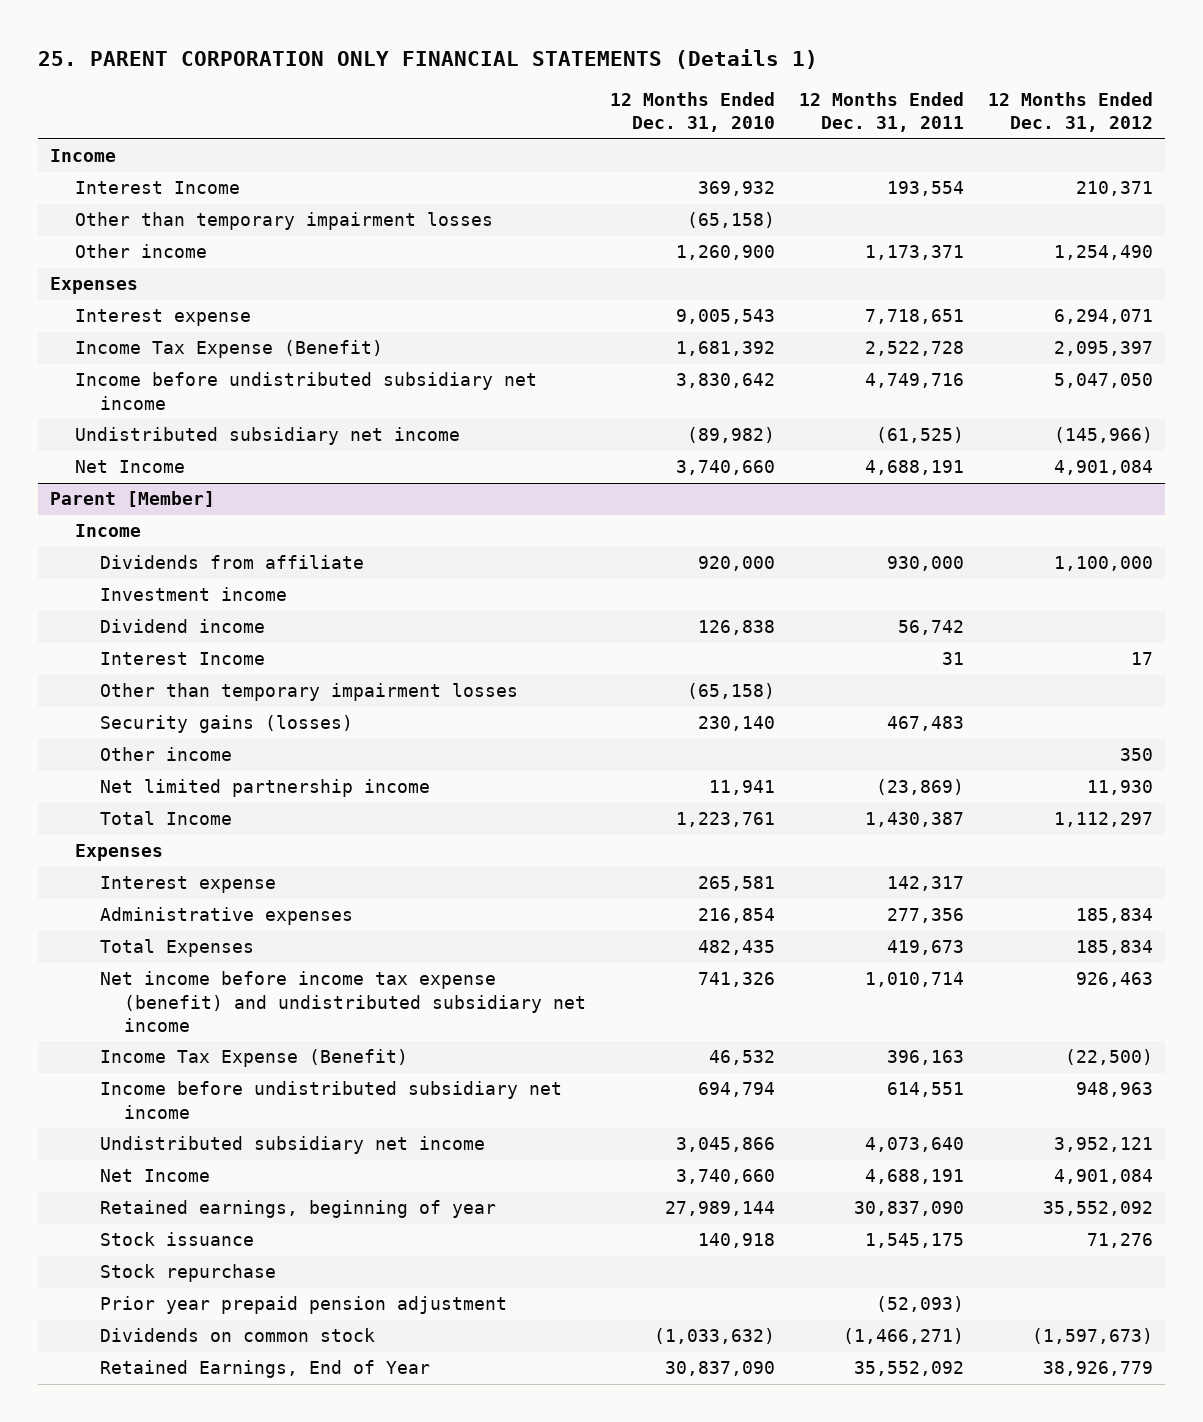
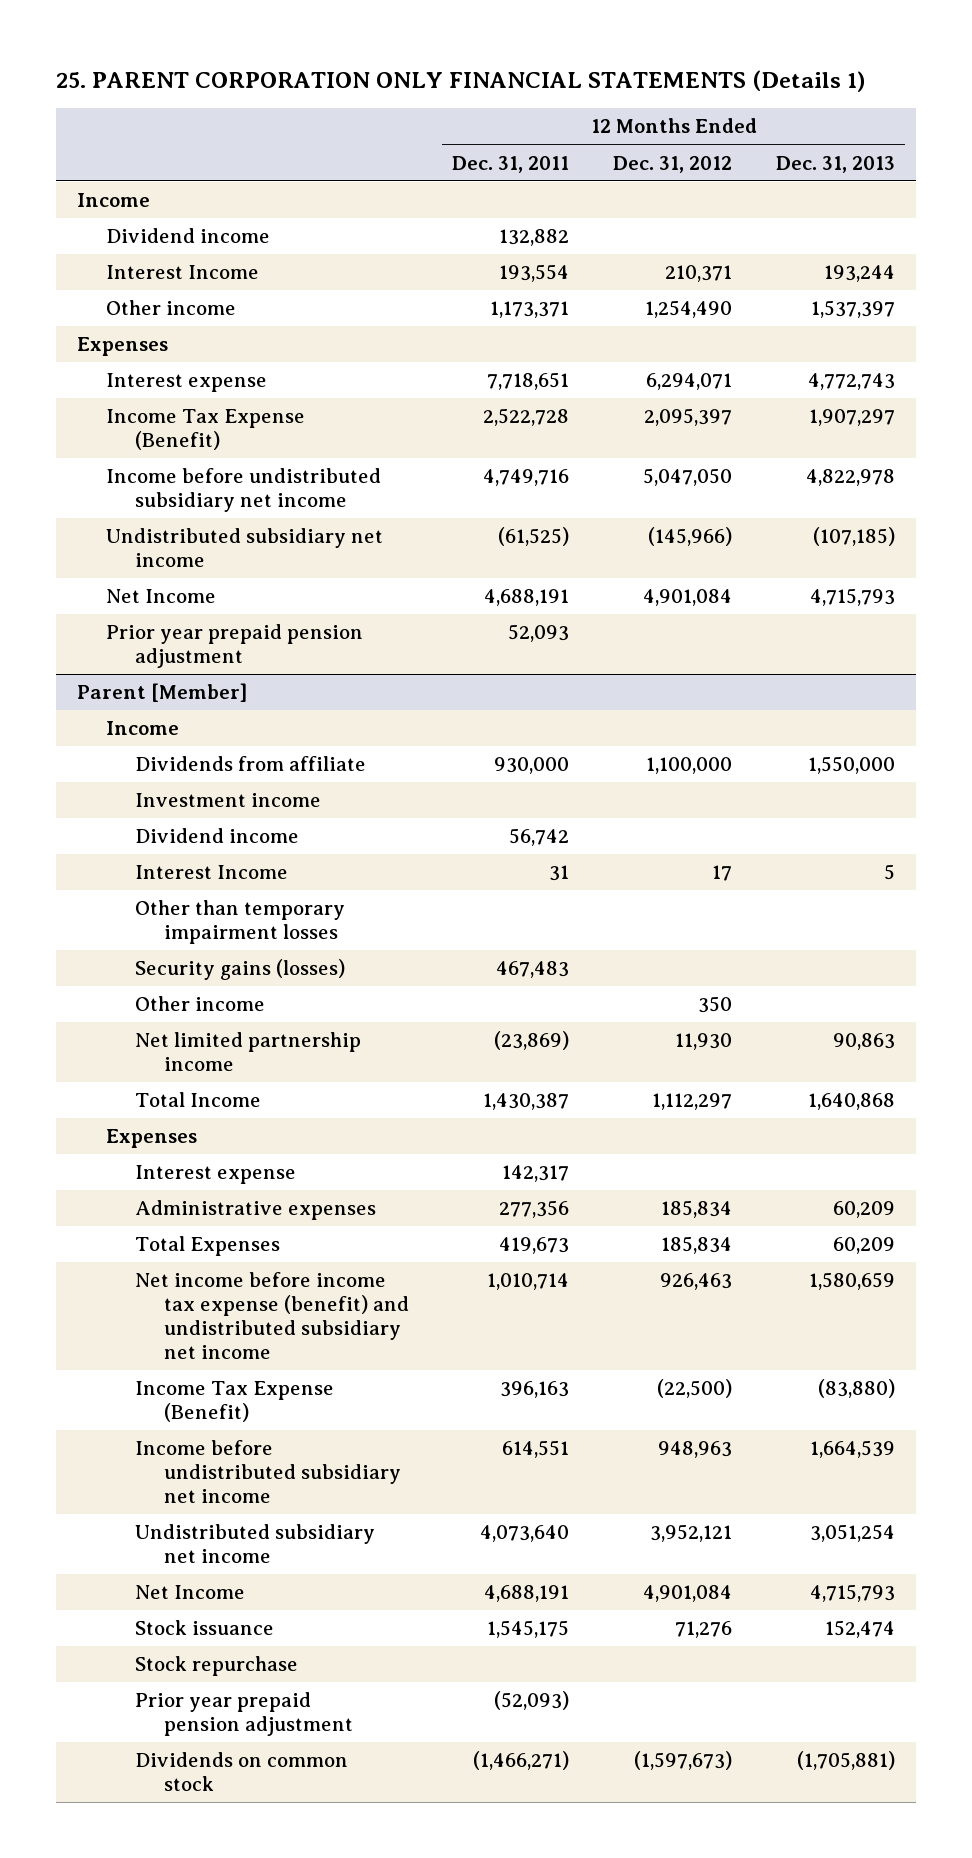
- | 12 Months Ended Dec. 31, 2010 | 12 Months Ended Dec. 31, 2011 | 12 Months Ended Dec. 31, 2012
+ | 12 Months Ended Dec. 31, 2011 | 12 Months Ended Dec. 31, 2012 | 12 Months Ended Dec. 31, 2013
+ Dividend income | 132,882 | |
- Other than temporary impairment losses | (65,158) | |
+ Prior year prepaid pension adjustment | 52,093 | |
@ Parent [Member]
- Retained earnings, beginning of year | 27,989,144 | 30,837,090 | 35,552,092
- Retained Earnings, End of Year | 30,837,090 | 35,552,092 | 38,926,779

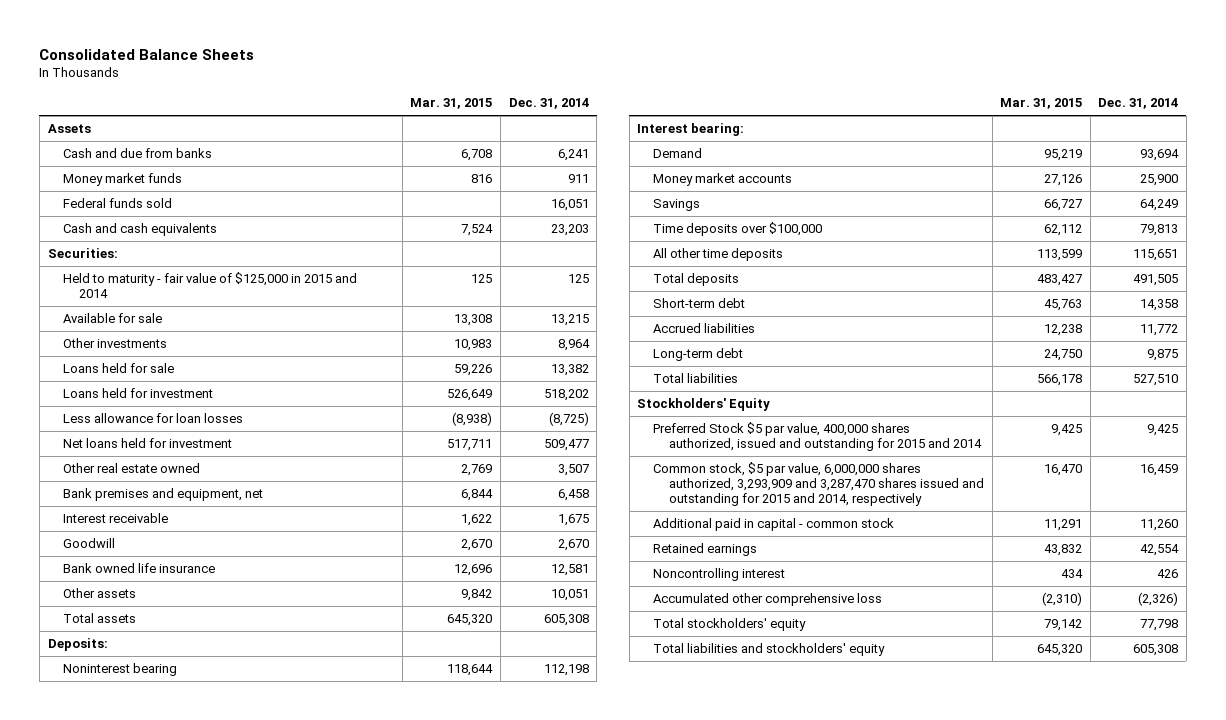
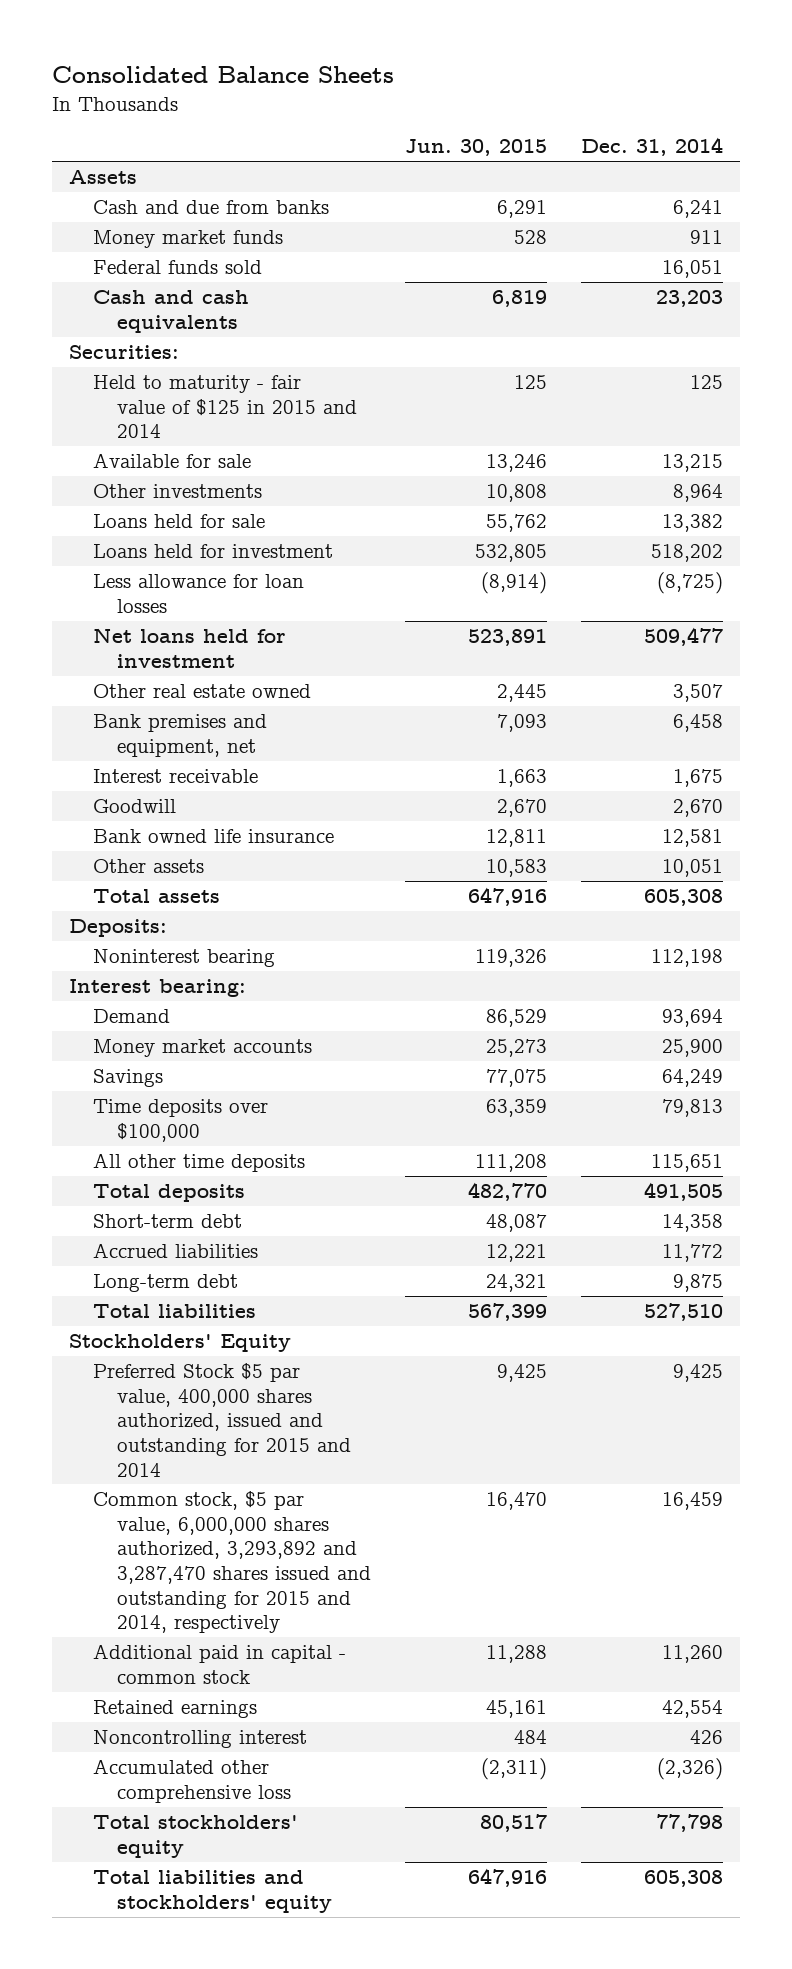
- | Mar. 31, 2015 | Dec. 31, 2014
+ | Jun. 30, 2015 | Dec. 31, 2014
- Held to maturity - fair value of $125,000 in 2015 and 2014 | 125 | 125
+ Held to maturity - fair value of $125 in 2015 and 2014 | 125 | 125
- Common stock, $5 par value, 6,000,000 shares authorized, 3,293,909 and 3,287,470 shares issued and outstanding for 2015 and 2014, respectively | 16,470 | 16,459
+ Common stock, $5 par value, 6,000,000 shares authorized, 3,293,892 and 3,287,470 shares issued and outstanding for 2015 and 2014, respectively | 16,470 | 16,459

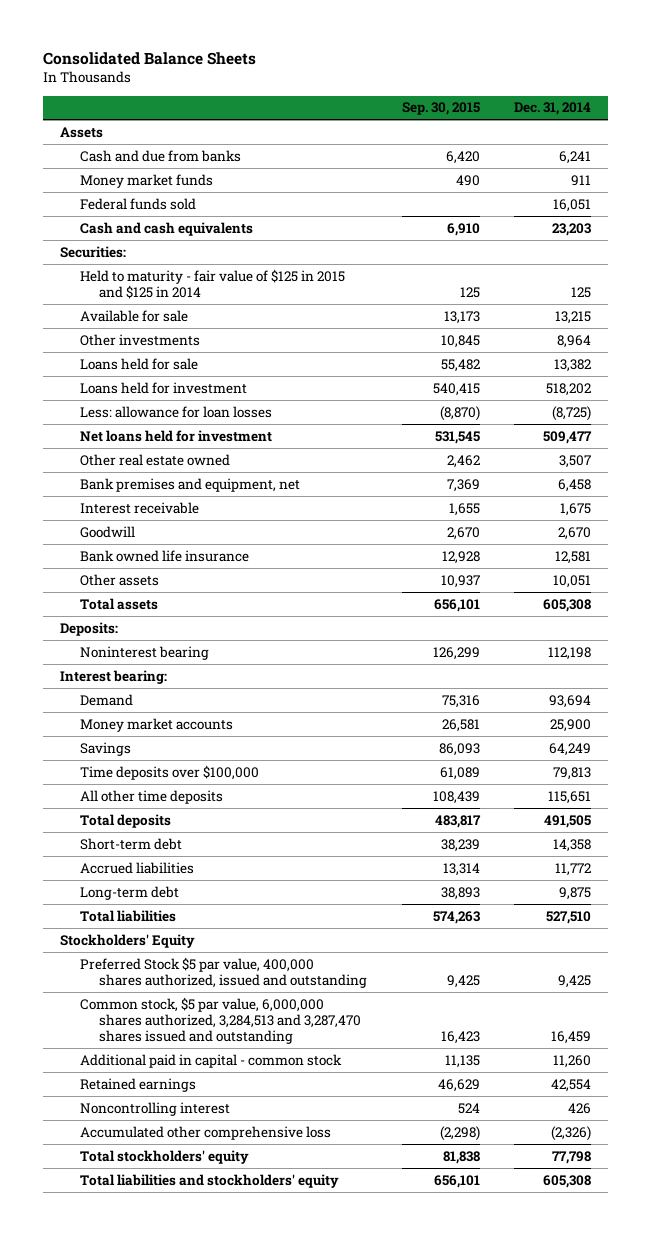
- | Jun. 30, 2015 | Dec. 31, 2014
+ | Sep. 30, 2015 | Dec. 31, 2014
- Held to maturity - fair value of $125 in 2015 and 2014 | 125 | 125
+ Held to maturity - fair value of $125 in 2015 and $125 in 2014 | 125 | 125
- Less allowance for loan losses | (8,914) | (8,725)
+ Less: allowance for loan losses | (8,870) | (8,725)
- Preferred Stock $5 par value, 400,000 shares authorized, issued and outstanding for 2015 and 2014 | 9,425 | 9,425
- Common stock, $5 par value, 6,000,000 shares authorized, 3,293,892 and 3,287,470 shares issued and outstanding for 2015 and 2014, respectively | 16,470 | 16,459
+ Preferred Stock $5 par value, 400,000 shares authorized, issued and outstanding | 9,425 | 9,425
+ Common stock, $5 par value, 6,000,000 shares authorized, 3,284,513 and 3,287,470 shares issued and outstanding | 16,423 | 16,459

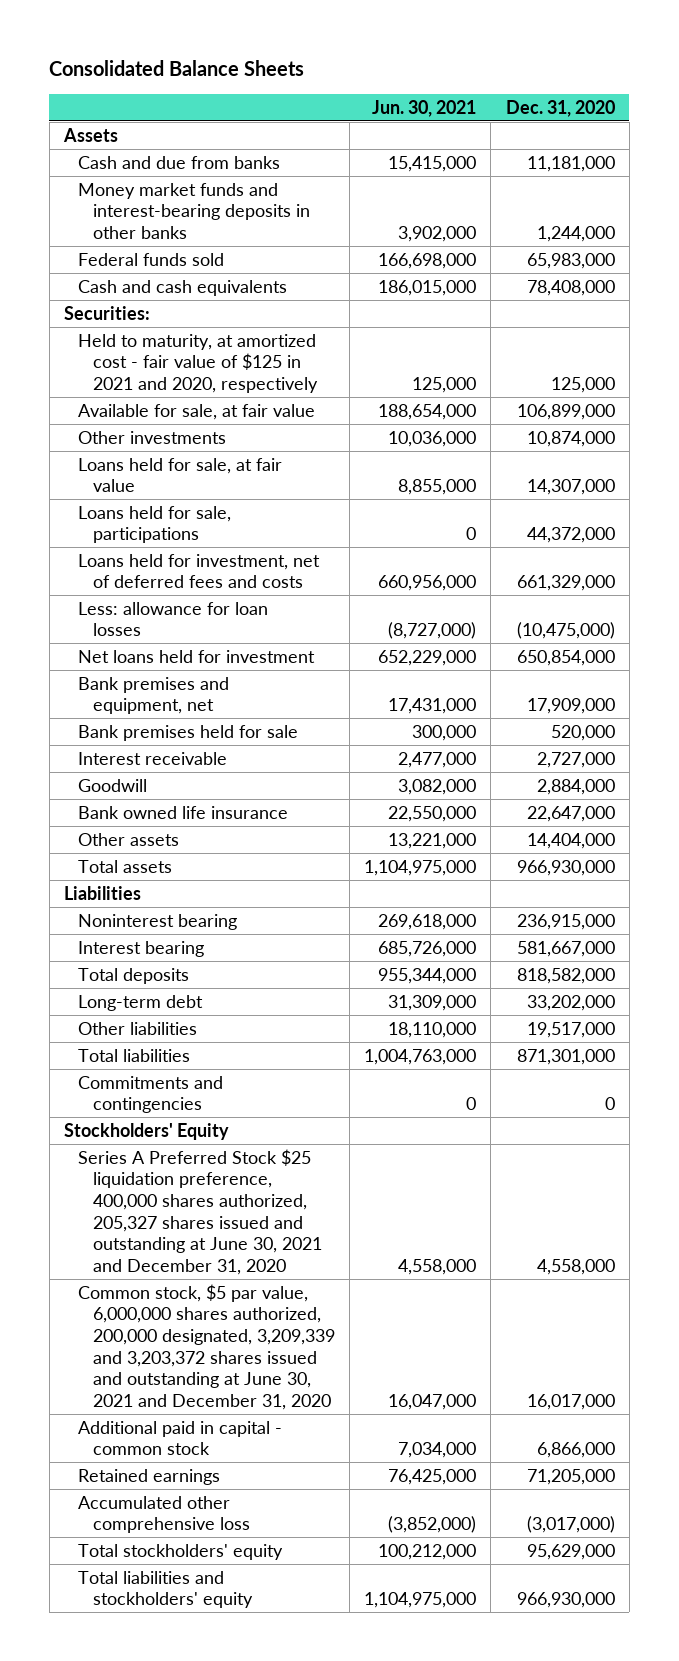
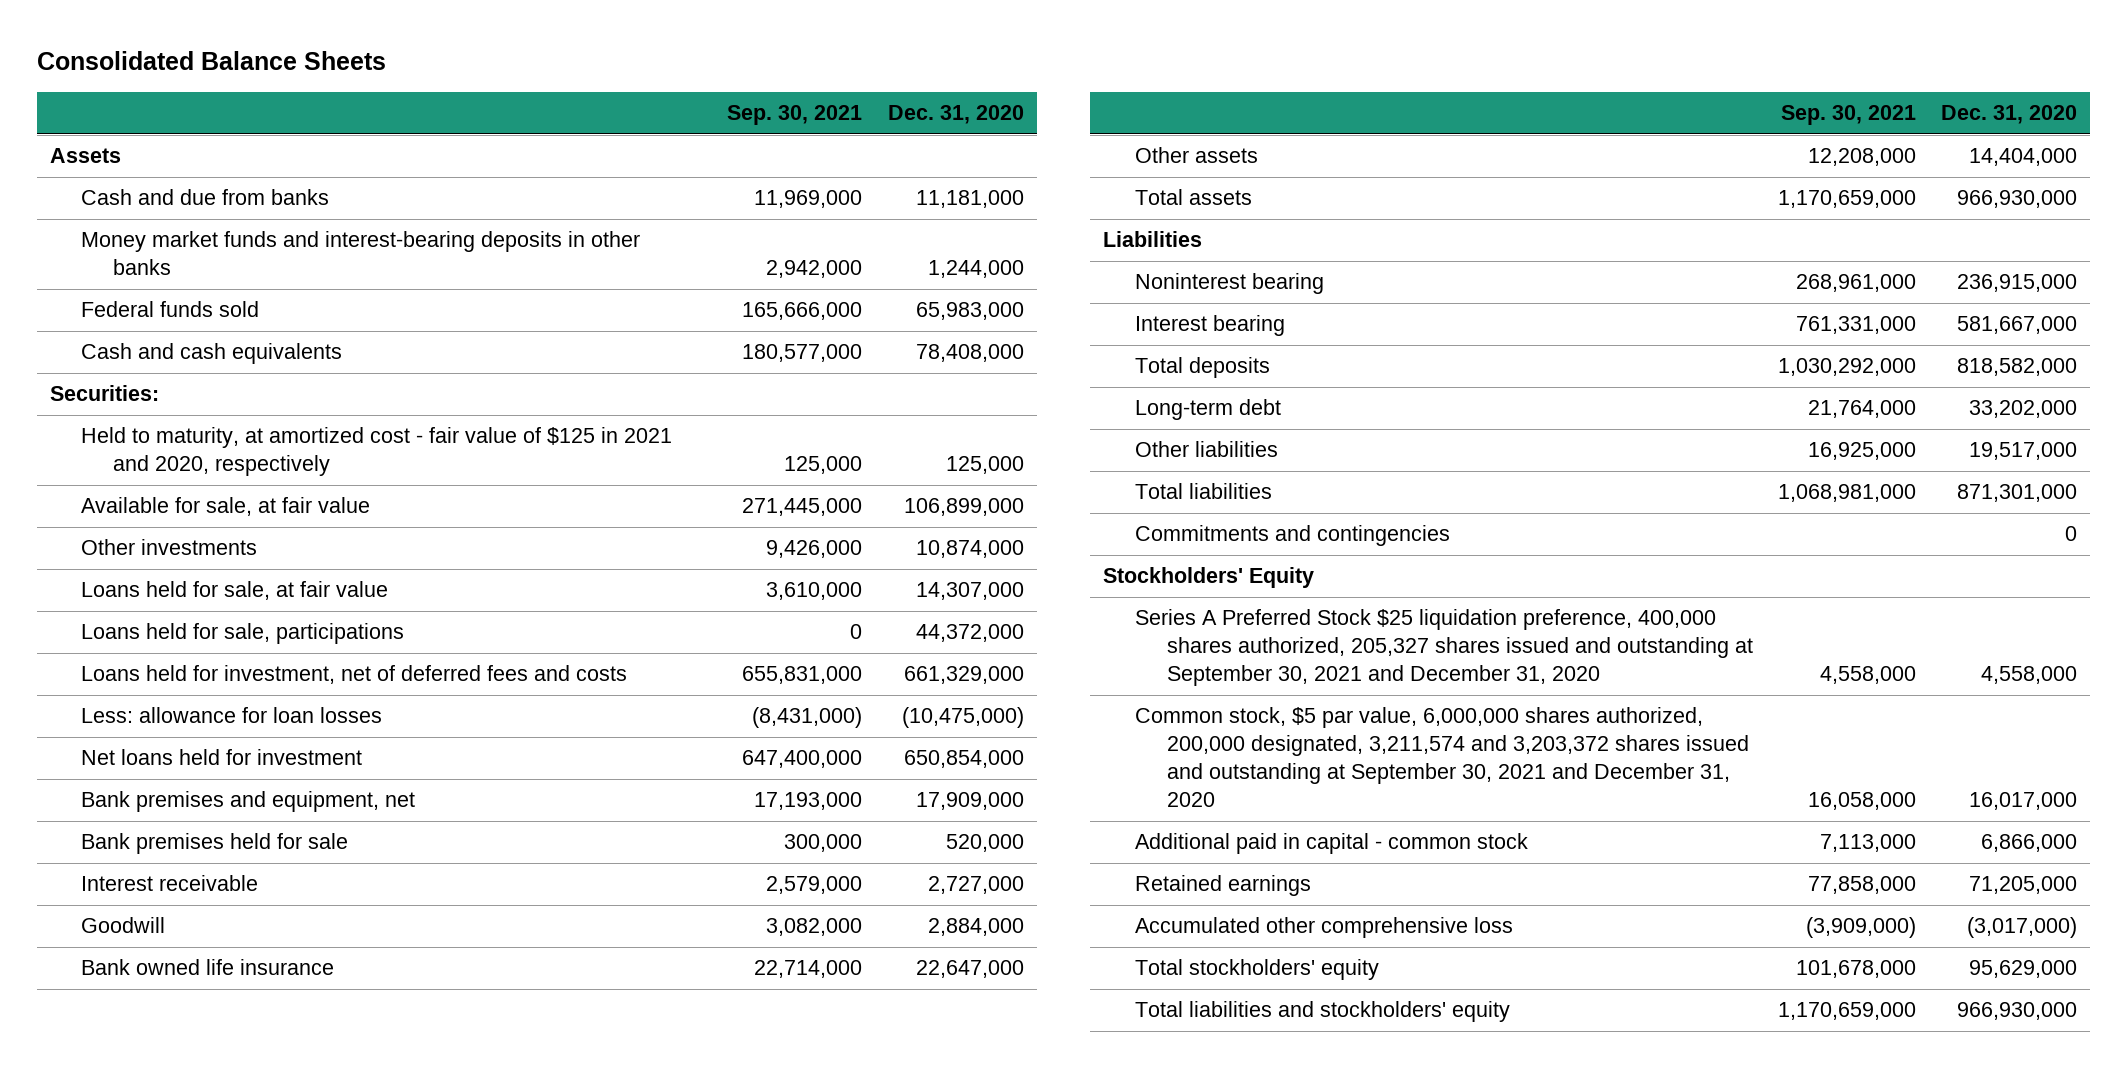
- | Jun. 30, 2021 | Dec. 31, 2020
+ | Sep. 30, 2021 | Dec. 31, 2020
- Series A Preferred Stock $25 liquidation preference, 400,000 shares authorized, 205,327 shares issued and outstanding at June 30, 2021 and December 31, 2020 | 4,558,000 | 4,558,000
- Common stock, $5 par value, 6,000,000 shares authorized, 200,000 designated, 3,209,339 and 3,203,372 shares issued and outstanding at June 30, 2021 and December 31, 2020 | 16,047,000 | 16,017,000
+ Series A Preferred Stock $25 liquidation preference, 400,000 shares authorized, 205,327 shares issued and outstanding at September 30, 2021 and December 31, 2020 | 4,558,000 | 4,558,000
+ Common stock, $5 par value, 6,000,000 shares authorized, 200,000 designated, 3,211,574 and 3,203,372 shares issued and outstanding at September 30, 2021 and December 31, 2020 | 16,058,000 | 16,017,000

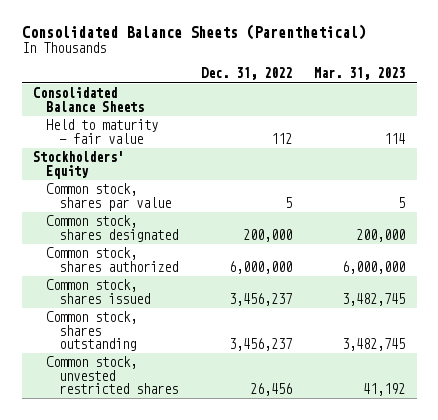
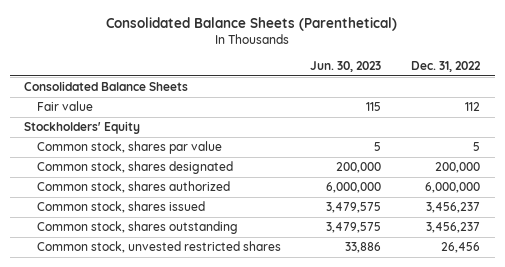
- | Dec. 31, 2022 | Mar. 31, 2023
+ | Jun. 30, 2023 | Dec. 31, 2022
- Held to maturity - fair value | 112 | 114
+ Fair value | 115 | 112

